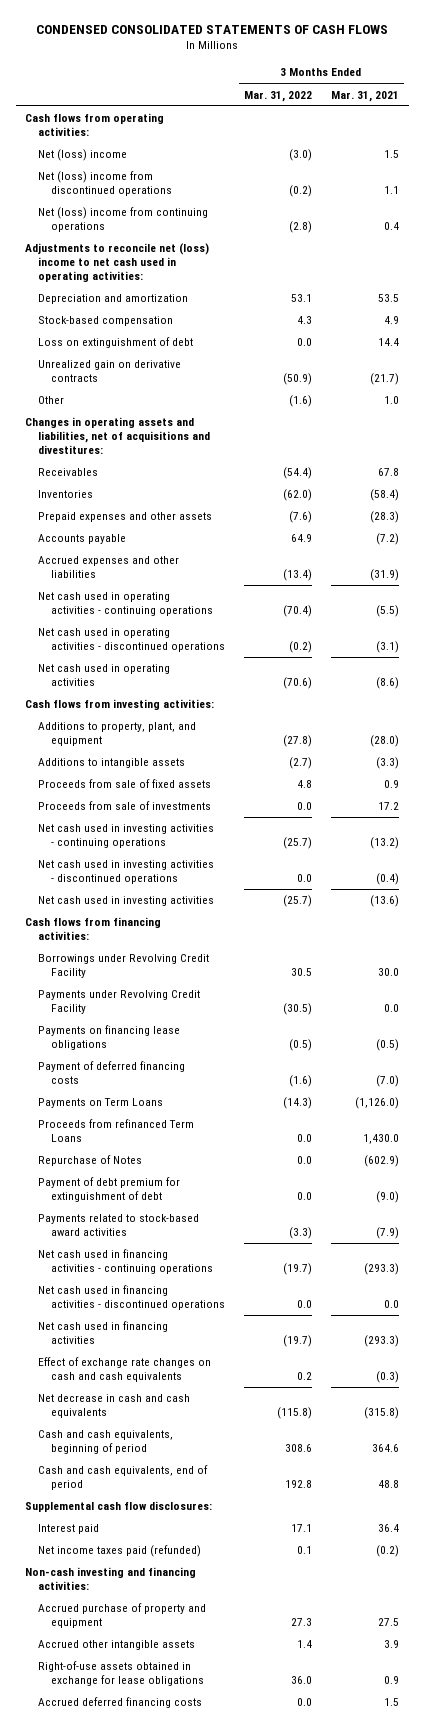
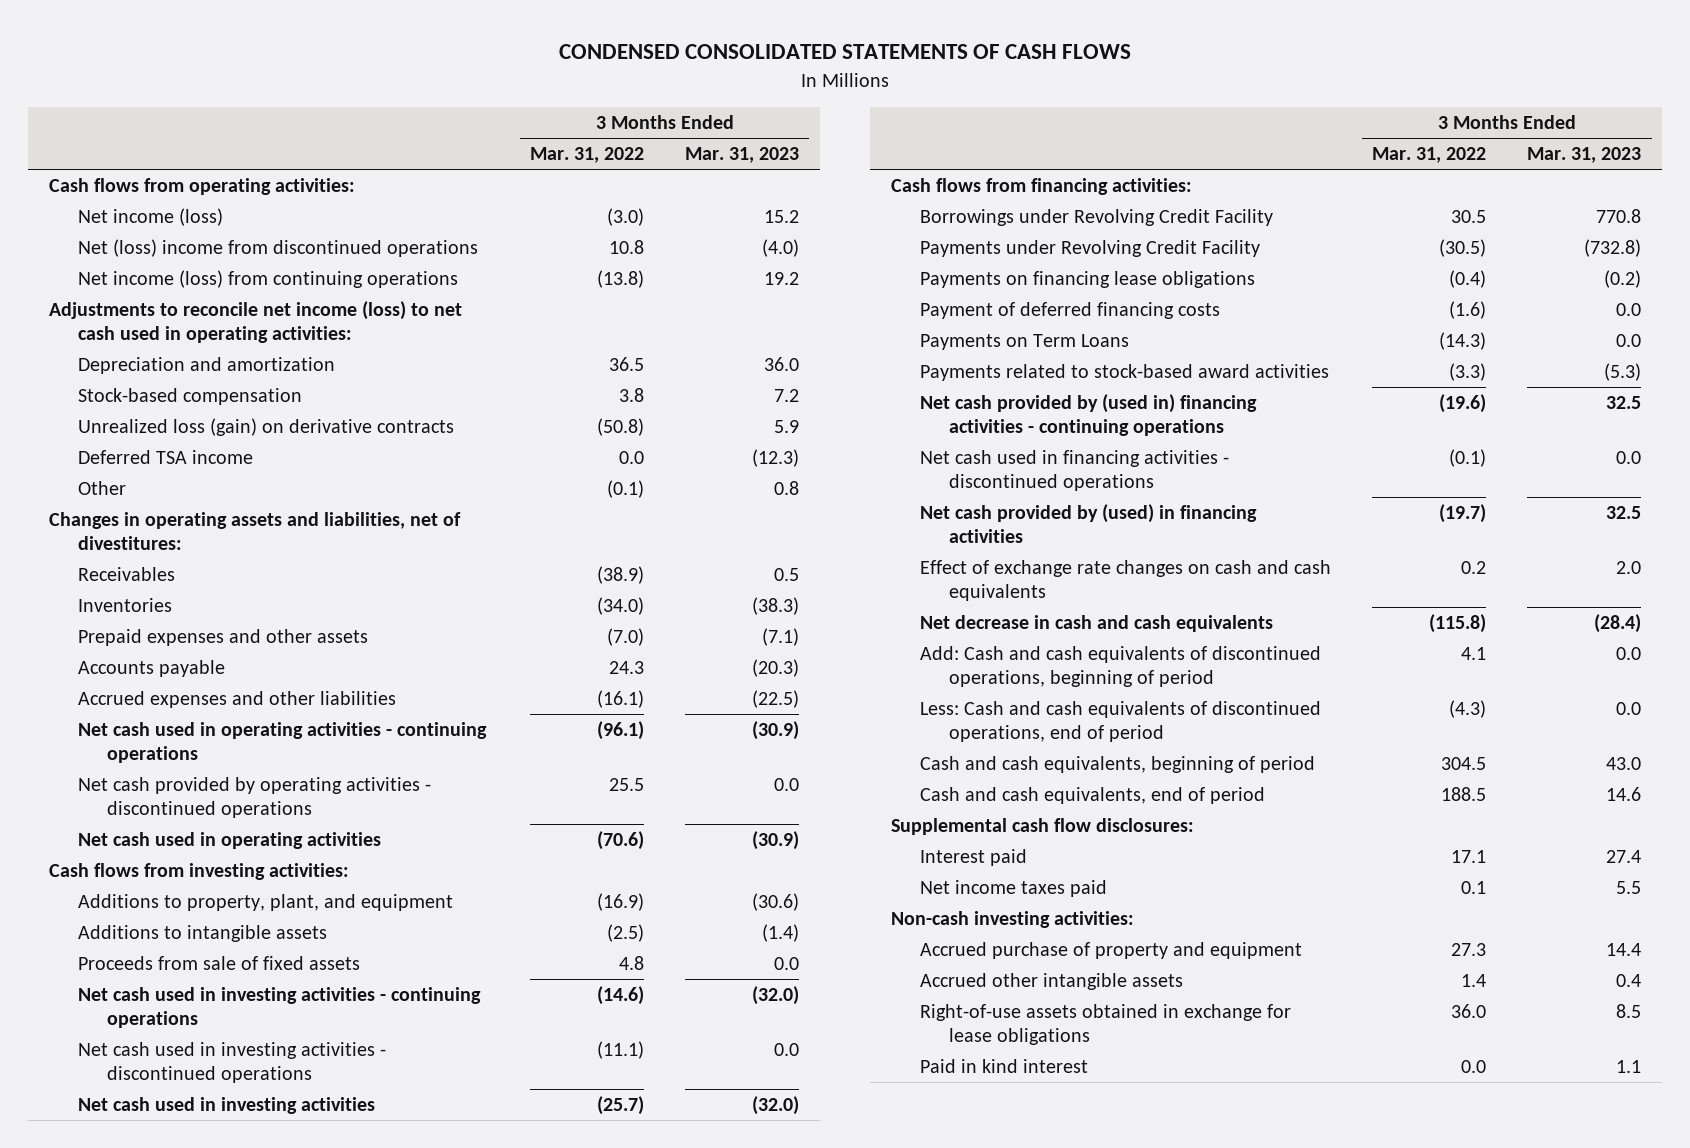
- | 3 Months Ended Mar. 31, 2022 | 3 Months Ended Mar. 31, 2021
+ | 3 Months Ended Mar. 31, 2022 | 3 Months Ended Mar. 31, 2023
- Net (loss) income | (3.0) | 1.5
- Net (loss) income from discontinued operations | (0.2) | 1.1
- Net (loss) income from continuing operations | (2.8) | 0.4
- Adjustments to reconcile net (loss) income to net cash used in operating activities:
- Depreciation and amortization | 53.1 | 53.5
- Stock-based compensation | 4.3 | 4.9
- Loss on extinguishment of debt | 0.0 | 14.4
- Unrealized gain on derivative contracts | (50.9) | (21.7)
- Other | (1.6) | 1.0
- Changes in operating assets and liabilities, net of acquisitions and divestitures:
- Receivables | (54.4) | 67.8
- Inventories | (62.0) | (58.4)
- Prepaid expenses and other assets | (7.6) | (28.3)
- Accounts payable | 64.9 | (7.2)
- Accrued expenses and other liabilities | (13.4) | (31.9)
- Net cash used in operating activities - continuing operations | (70.4) | (5.5)
- Net cash used in operating activities - discontinued operations | (0.2) | (3.1)
+ Net income (loss) | (3.0) | 15.2
+ Net (loss) income from discontinued operations | 10.8 | (4.0)
+ Net income (loss) from continuing operations | (13.8) | 19.2
+ Adjustments to reconcile net income (loss) to net cash used in operating activities:
+ Depreciation and amortization | 36.5 | 36.0
+ Stock-based compensation | 3.8 | 7.2
+ Unrealized loss (gain) on derivative contracts | (50.8) | 5.9
+ Deferred TSA income | 0.0 | (12.3)
+ Other | (0.1) | 0.8
+ Changes in operating assets and liabilities, net of divestitures:
+ Receivables | (38.9) | 0.5
+ Inventories | (34.0) | (38.3)
+ Prepaid expenses and other assets | (7.0) | (7.1)
+ Accounts payable | 24.3 | (20.3)
+ Accrued expenses and other liabilities | (16.1) | (22.5)
+ Net cash used in operating activities - continuing operations | (96.1) | (30.9)
+ Net cash provided by operating activities - discontinued operations | 25.5 | 0.0
- Additions to property, plant, and equipment | (27.8) | (28.0)
- Additions to intangible assets | (2.7) | (3.3)
+ Additions to property, plant, and equipment | (16.9) | (30.6)
+ Additions to intangible assets | (2.5) | (1.4)
- Proceeds from sale of investments | 0.0 | 17.2
- Net cash used in investing activities - continuing operations | (25.7) | (13.2)
- Net cash used in investing activities - discontinued operations | 0.0 | (0.4)
+ Net cash used in investing activities - continuing operations | (14.6) | (32.0)
+ Net cash used in investing activities - discontinued operations | (11.1) | 0.0
- Payments on financing lease obligations | (0.5) | (0.5)
+ Payments on financing lease obligations | (0.4) | (0.2)
- Proceeds from refinanced Term Loans | 0.0 | 1,430.0
- Repurchase of Notes | 0.0 | (602.9)
- Payment of debt premium for extinguishment of debt | 0.0 | (9.0)
- Net cash used in financing activities - continuing operations | (19.7) | (293.3)
- Net cash used in financing activities - discontinued operations | 0.0 | 0.0
- Net cash used in financing activities | (19.7) | (293.3)
+ Net cash provided by (used in) financing activities - continuing operations | (19.6) | 32.5
+ Net cash used in financing activities - discontinued operations | (0.1) | 0.0
+ Net cash provided by (used) in financing activities | (19.7) | 32.5
- Cash and cash equivalents, beginning of period | 308.6 | 364.6
- Cash and cash equivalents, end of period | 192.8 | 48.8
+ Add: Cash and cash equivalents of discontinued operations, beginning of period | 4.1 | 0.0
+ Less: Cash and cash equivalents of discontinued operations, end of period | (4.3) | 0.0
+ Cash and cash equivalents, beginning of period | 304.5 | 43.0
+ Cash and cash equivalents, end of period | 188.5 | 14.6
- Net income taxes paid (refunded) | 0.1 | (0.2)
- Non-cash investing and financing activities:
+ Net income taxes paid | 0.1 | 5.5
+ Non-cash investing activities:
- Accrued deferred financing costs | 0.0 | 1.5
+ Paid in kind interest | 0.0 | 1.1

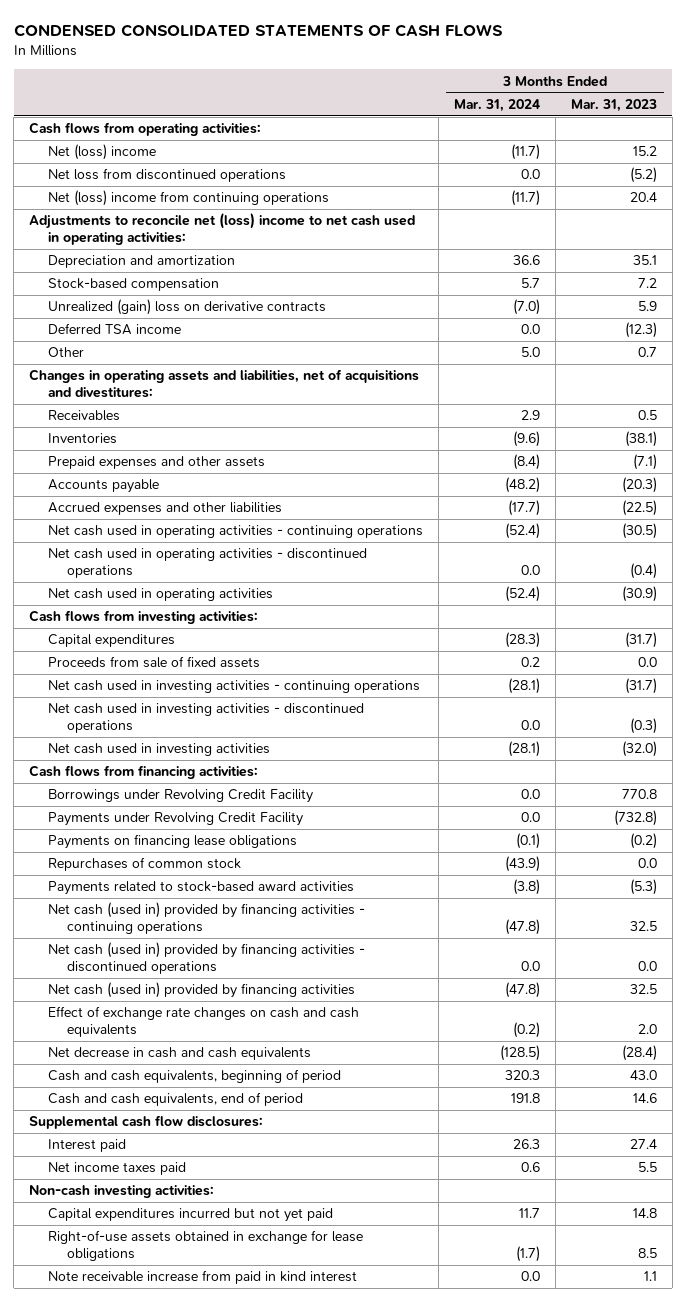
- | 3 Months Ended Mar. 31, 2022 | 3 Months Ended Mar. 31, 2023
+ | 3 Months Ended Mar. 31, 2024 | 3 Months Ended Mar. 31, 2023
- Net income (loss) | (3.0) | 15.2
- Net (loss) income from discontinued operations | 10.8 | (4.0)
- Net income (loss) from continuing operations | (13.8) | 19.2
- Adjustments to reconcile net income (loss) to net cash used in operating activities:
- Depreciation and amortization | 36.5 | 36.0
+ Net (loss) income | (11.7) | 15.2
+ Net loss from discontinued operations | 0.0 | (5.2)
+ Net (loss) income from continuing operations | (11.7) | 20.4
+ Adjustments to reconcile net (loss) income to net cash used in operating activities:
+ Depreciation and amortization | 36.6 | 35.1
- Unrealized loss (gain) on derivative contracts | (50.8) | 5.9
+ Unrealized (gain) loss on derivative contracts | (7.0) | 5.9
- Other | (0.1) | 0.8
- Changes in operating assets and liabilities, net of divestitures:
+ Other | 5.0 | 0.7
+ Changes in operating assets and liabilities, net of acquisitions and divestitures:
- Inventories | (34.0) | (38.3)
+ Inventories | (9.6) | (38.1)
- Net cash used in operating activities - continuing operations | (96.1) | (30.9)
- Net cash provided by operating activities - discontinued operations | 25.5 | 0.0
+ Net cash used in operating activities - continuing operations | (52.4) | (30.5)
+ Net cash used in operating activities - discontinued operations | 0.0 | (0.4)
- Additions to property, plant, and equipment | (16.9) | (30.6)
- Additions to intangible assets | (2.5) | (1.4)
+ Capital expenditures | (28.3) | (31.7)
- Net cash used in investing activities - continuing operations | (14.6) | (32.0)
- Net cash used in investing activities - discontinued operations | (11.1) | 0.0
+ Net cash used in investing activities - continuing operations | (28.1) | (31.7)
+ Net cash used in investing activities - discontinued operations | 0.0 | (0.3)
- Payment of deferred financing costs | (1.6) | 0.0
- Payments on Term Loans | (14.3) | 0.0
+ Repurchases of common stock | (43.9) | 0.0
- Net cash provided by (used in) financing activities - continuing operations | (19.6) | 32.5
- Net cash used in financing activities - discontinued operations | (0.1) | 0.0
- Net cash provided by (used) in financing activities | (19.7) | 32.5
+ Net cash (used in) provided by financing activities - continuing operations | (47.8) | 32.5
+ Net cash (used in) provided by financing activities - discontinued operations | 0.0 | 0.0
+ Net cash (used in) provided by financing activities | (47.8) | 32.5
- Add: Cash and cash equivalents of discontinued operations, beginning of period | 4.1 | 0.0
- Less: Cash and cash equivalents of discontinued operations, end of period | (4.3) | 0.0
- Accrued purchase of property and equipment | 27.3 | 14.4
- Accrued other intangible assets | 1.4 | 0.4
+ Capital expenditures incurred but not yet paid | 11.7 | 14.8
- Paid in kind interest | 0.0 | 1.1
+ Note receivable increase from paid in kind interest | 0.0 | 1.1

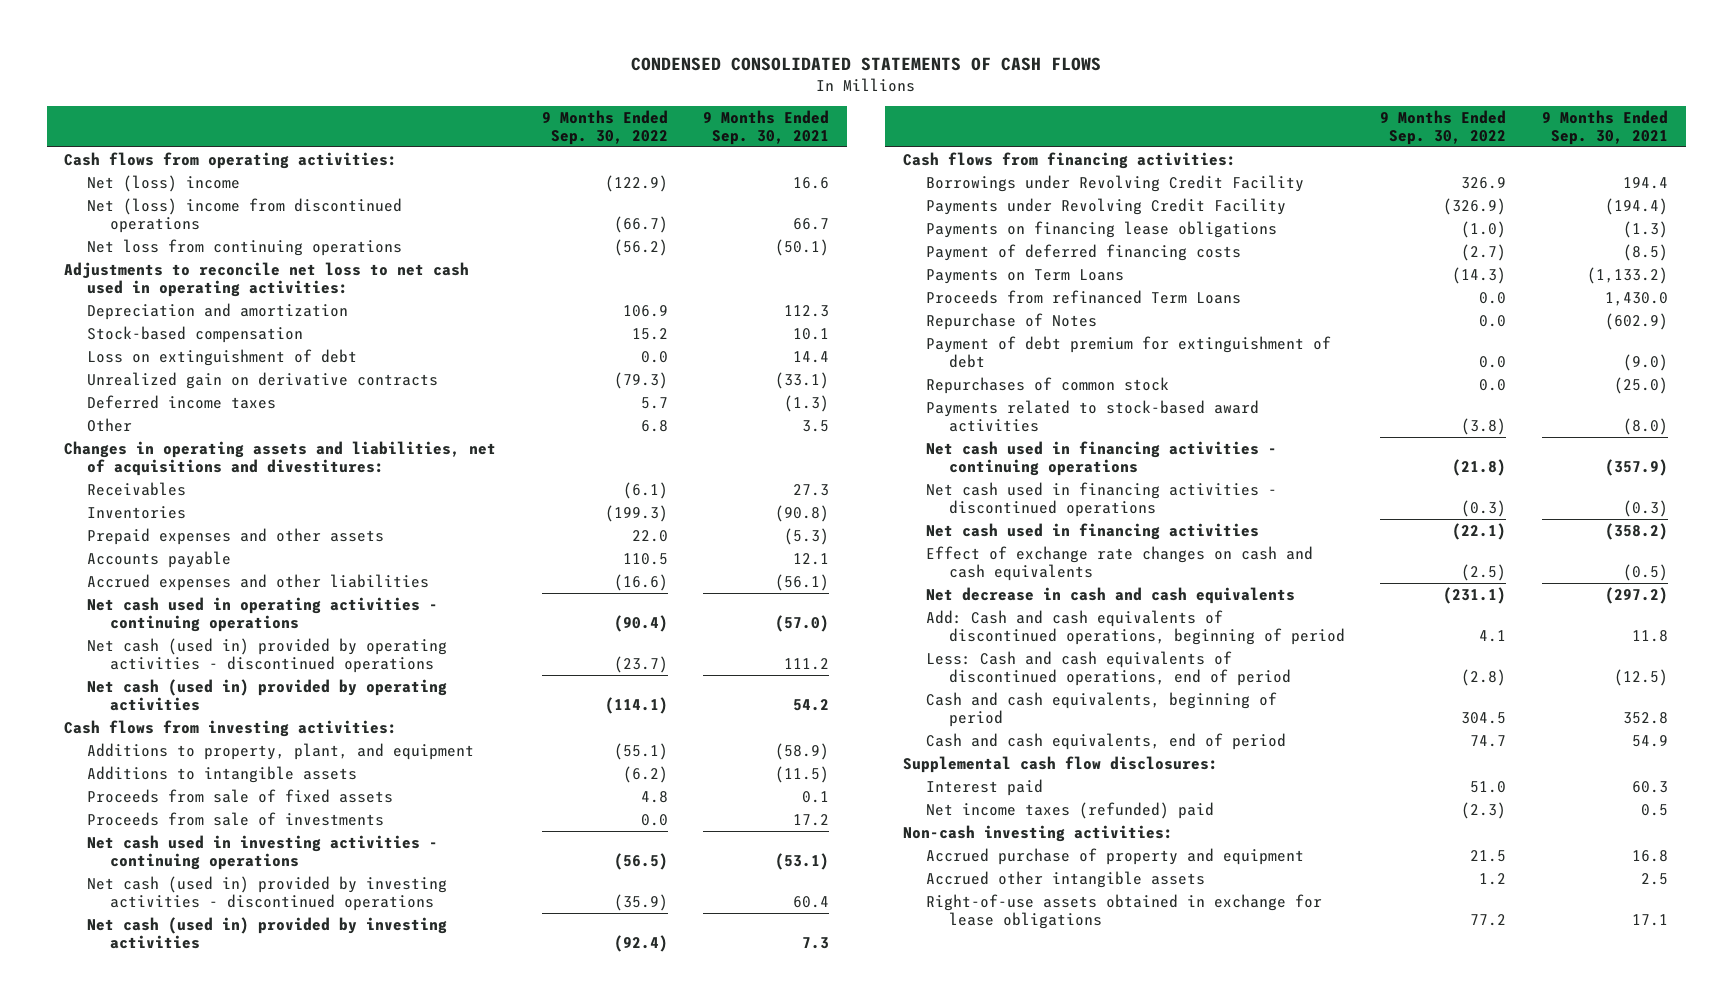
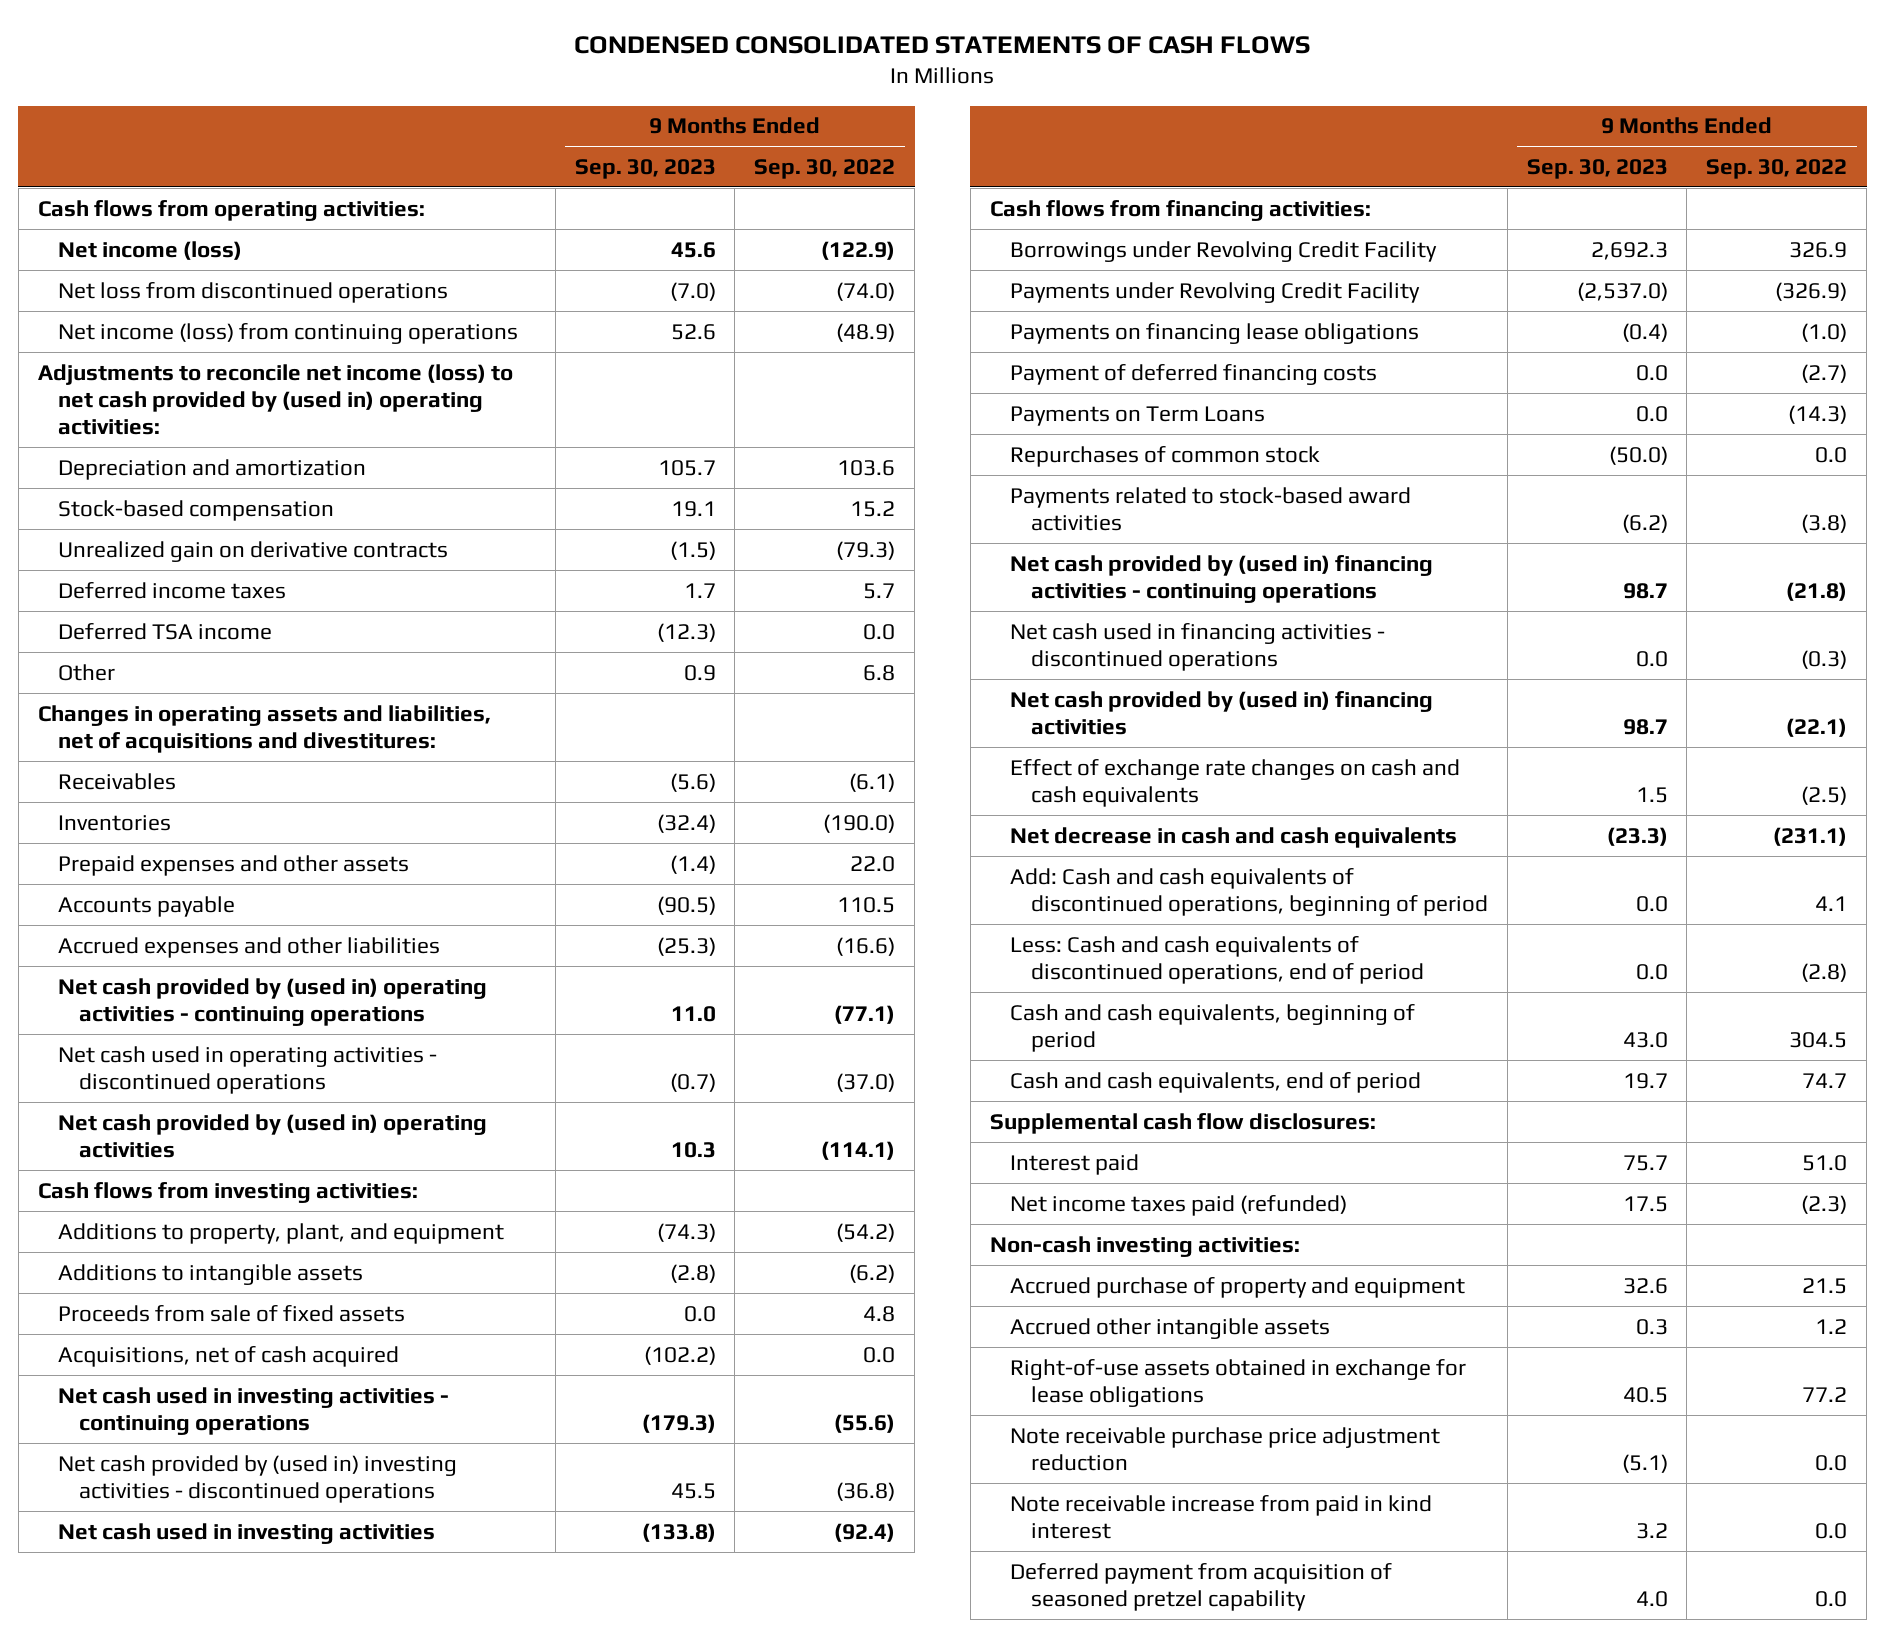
- | 9 Months Ended Sep. 30, 2022 | 9 Months Ended Sep. 30, 2021
+ | 9 Months Ended Sep. 30, 2023 | 9 Months Ended Sep. 30, 2022
- Net (loss) income | (122.9) | 16.6
- Net (loss) income from discontinued operations | (66.7) | 66.7
- Net loss from continuing operations | (56.2) | (50.1)
- Adjustments to reconcile net loss to net cash used in operating activities:
- Depreciation and amortization | 106.9 | 112.3
+ Net income (loss) | 45.6 | (122.9)
+ Net loss from discontinued operations | (7.0) | (74.0)
+ Net income (loss) from continuing operations | 52.6 | (48.9)
+ Adjustments to reconcile net income (loss) to net cash provided by (used in) operating activities:
+ Depreciation and amortization | 105.7 | 103.6
- Loss on extinguishment of debt | 0.0 | 14.4
+ Deferred TSA income | (12.3) | 0.0
- Inventories | (199.3) | (90.8)
+ Inventories | (32.4) | (190.0)
- Net cash used in operating activities - continuing operations | (90.4) | (57.0)
- Net cash (used in) provided by operating activities - discontinued operations | (23.7) | 111.2
- Net cash (used in) provided by operating activities | (114.1) | 54.2
+ Net cash provided by (used in) operating activities - continuing operations | 11.0 | (77.1)
+ Net cash used in operating activities - discontinued operations | (0.7) | (37.0)
+ Net cash provided by (used in) operating activities | 10.3 | (114.1)
- Additions to property, plant, and equipment | (55.1) | (58.9)
+ Additions to property, plant, and equipment | (74.3) | (54.2)
- Proceeds from sale of investments | 0.0 | 17.2
- Net cash used in investing activities - continuing operations | (56.5) | (53.1)
- Net cash (used in) provided by investing activities - discontinued operations | (35.9) | 60.4
- Net cash (used in) provided by investing activities | (92.4) | 7.3
+ Acquisitions, net of cash acquired | (102.2) | 0.0
+ Net cash used in investing activities - continuing operations | (179.3) | (55.6)
+ Net cash provided by (used in) investing activities - discontinued operations | 45.5 | (36.8)
+ Net cash used in investing activities | (133.8) | (92.4)
- Proceeds from refinanced Term Loans | 0.0 | 1,430.0
- Repurchase of Notes | 0.0 | (602.9)
- Payment of debt premium for extinguishment of debt | 0.0 | (9.0)
- Net cash used in financing activities - continuing operations | (21.8) | (357.9)
+ Net cash provided by (used in) financing activities - continuing operations | 98.7 | (21.8)
- Net cash used in financing activities | (22.1) | (358.2)
+ Net cash provided by (used in) financing activities | 98.7 | (22.1)
- Net income taxes (refunded) paid | (2.3) | 0.5
+ Net income taxes paid (refunded) | 17.5 | (2.3)
+ Note receivable purchase price adjustment reduction | (5.1) | 0.0
+ Note receivable increase from paid in kind interest | 3.2 | 0.0
+ Deferred payment from acquisition of seasoned pretzel capability | 4.0 | 0.0

